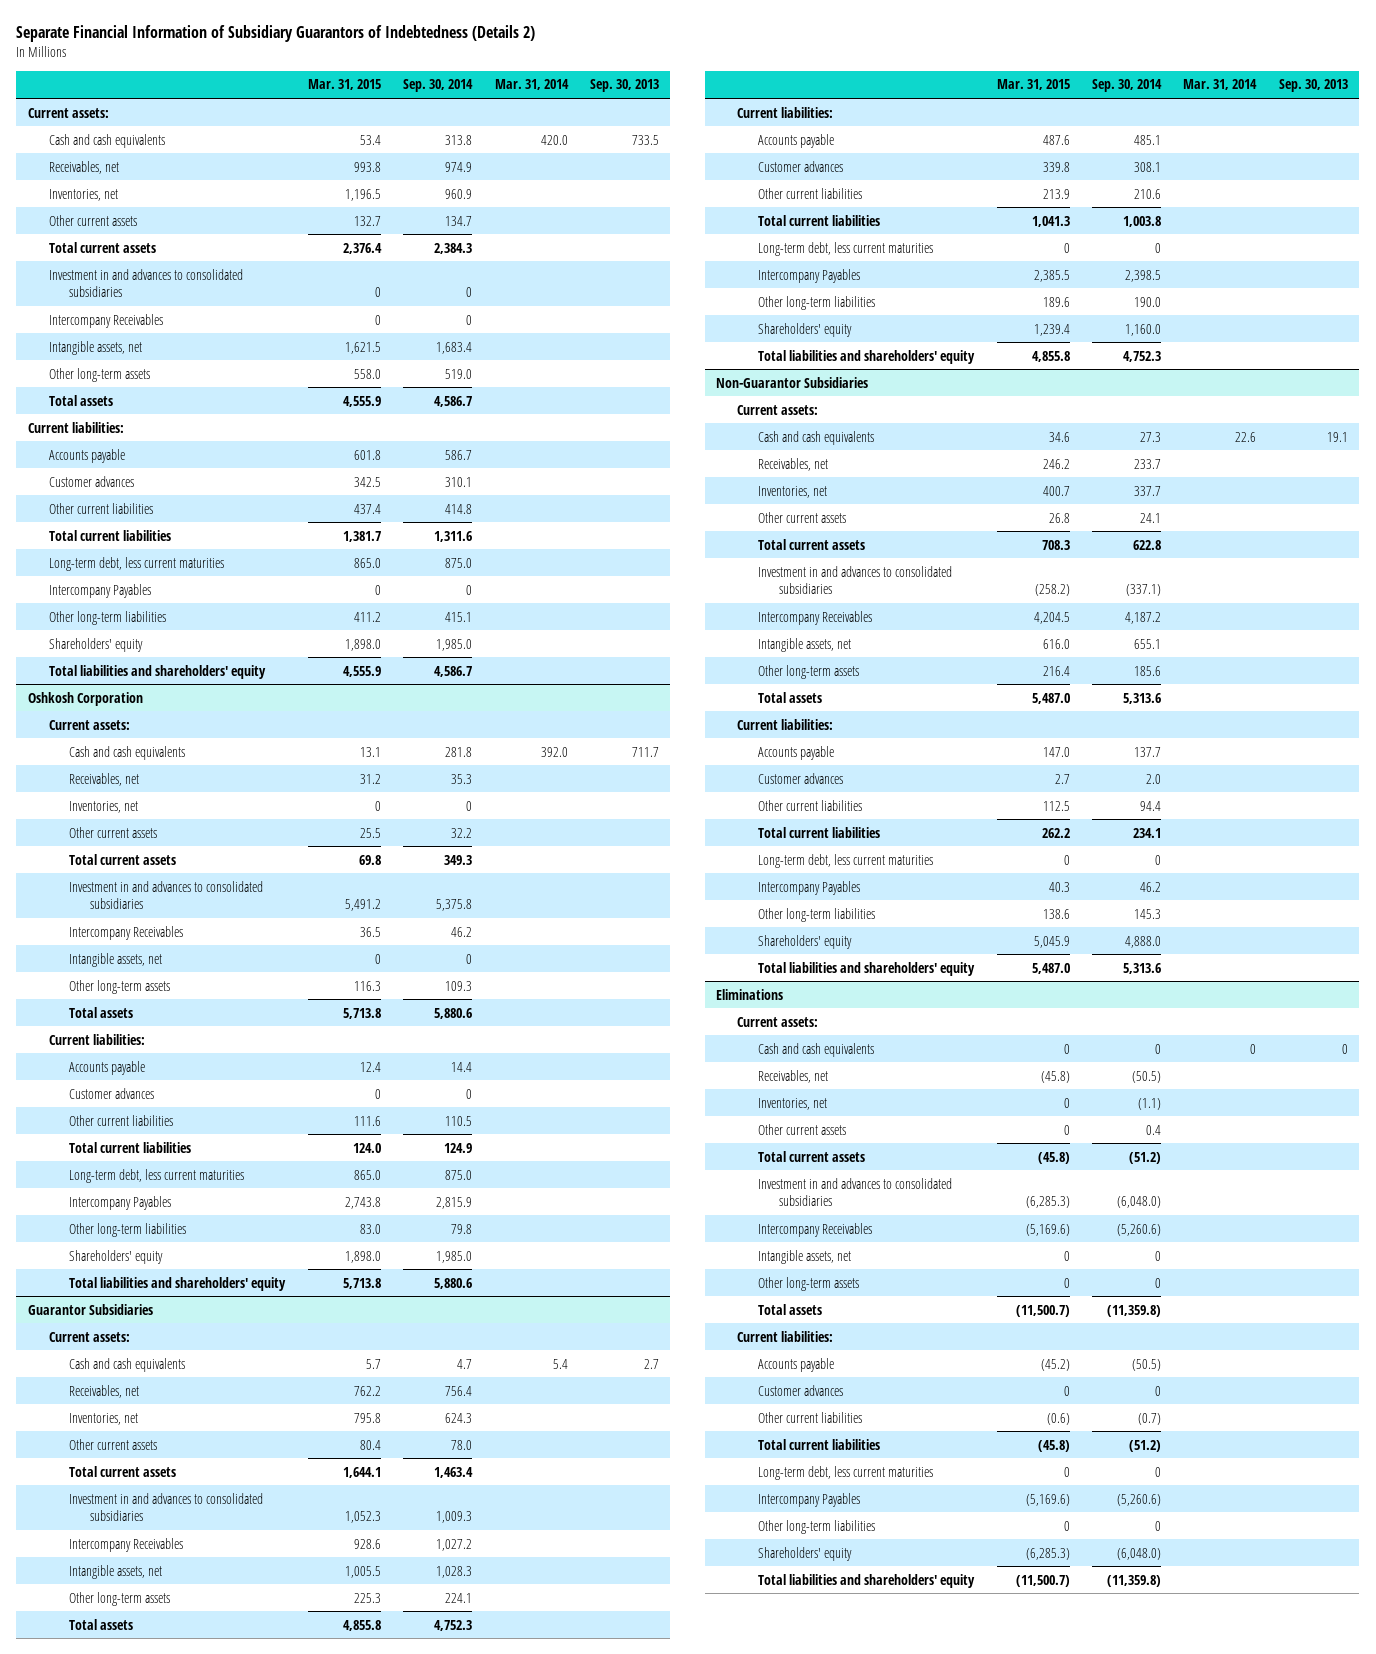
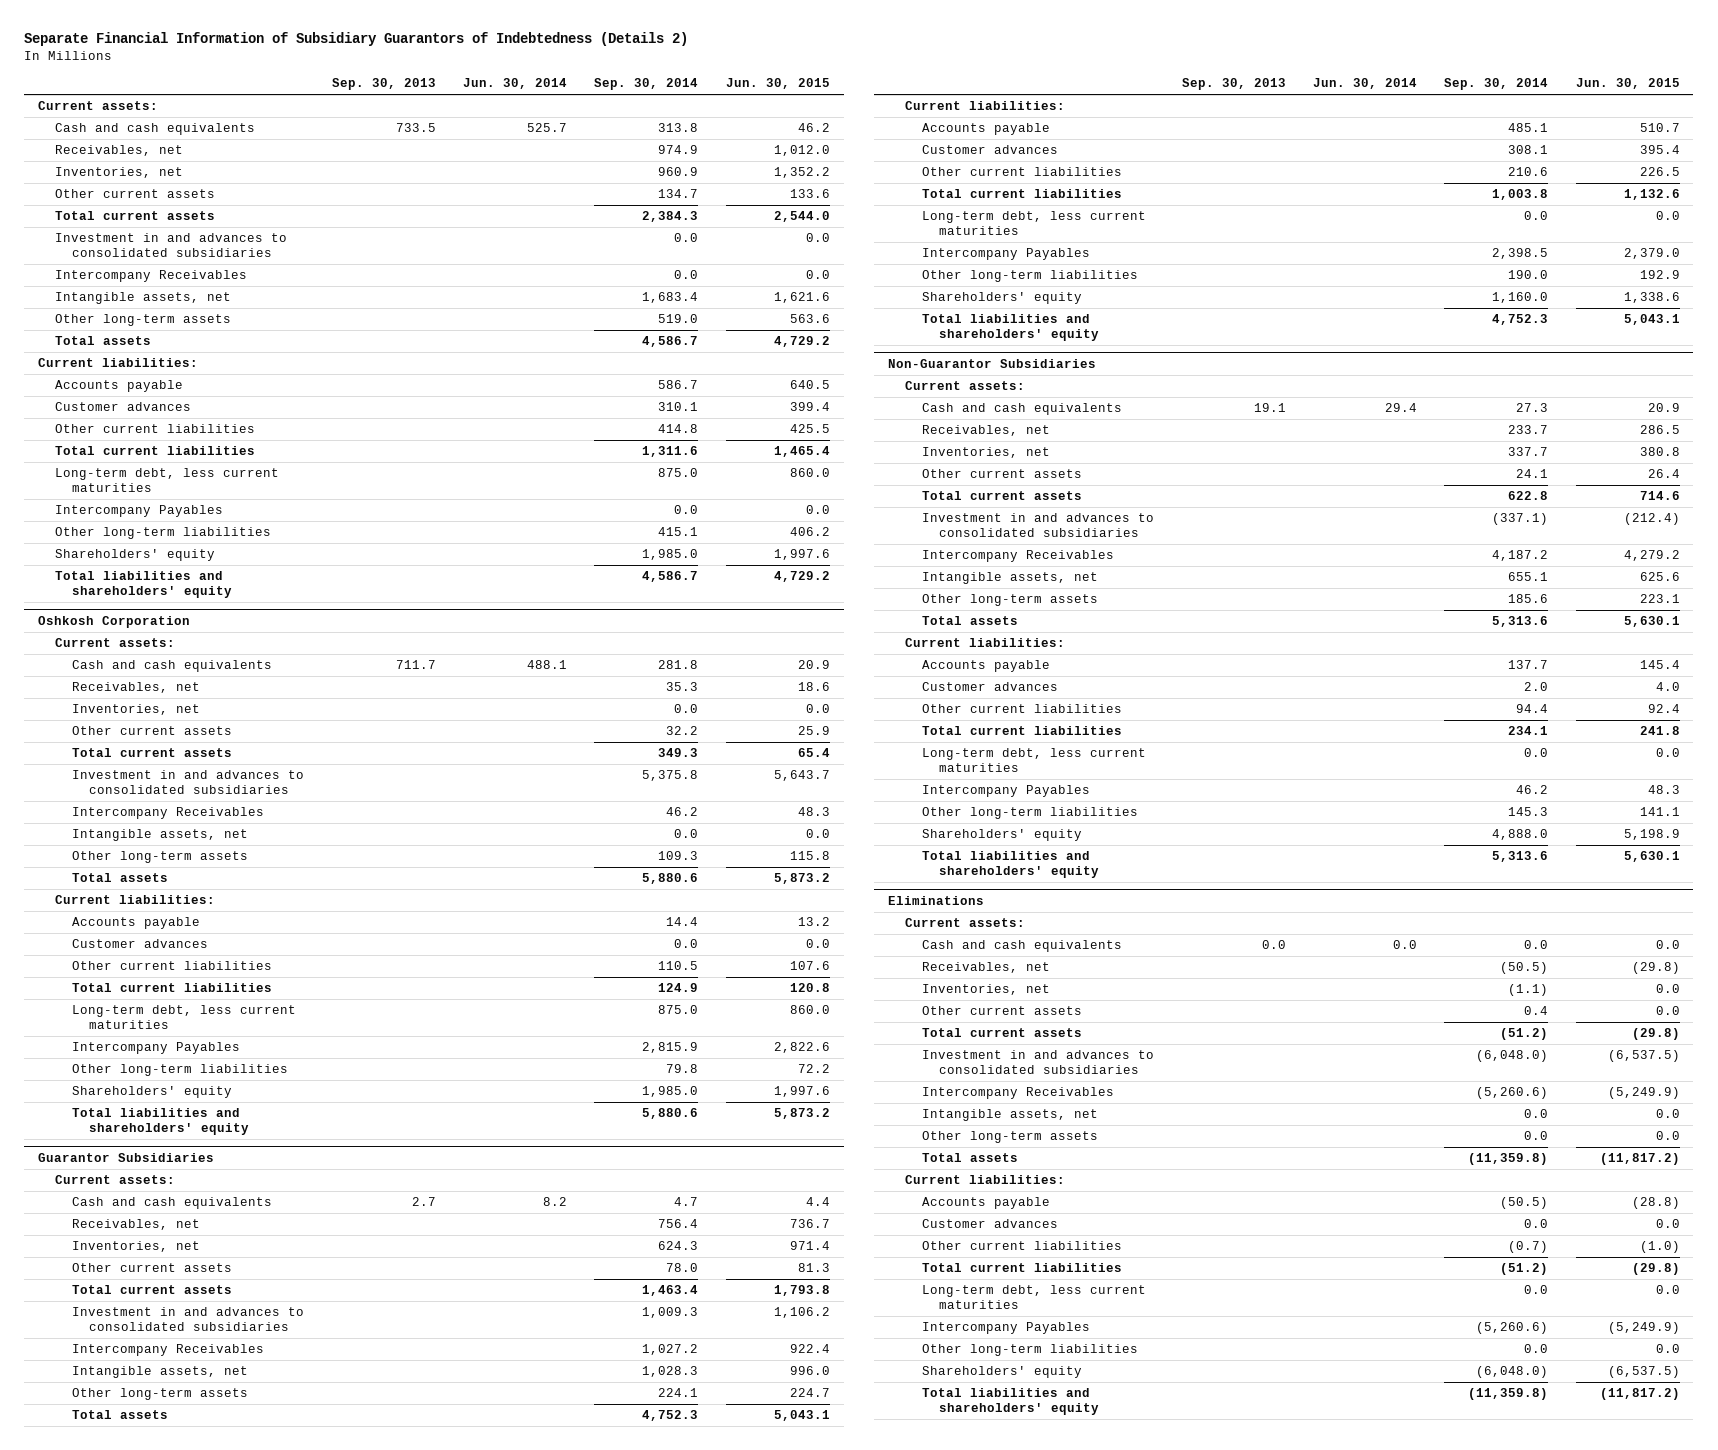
- | Mar. 31, 2015 | Sep. 30, 2014 | Mar. 31, 2014 | Sep. 30, 2013
+ | Sep. 30, 2013 | Jun. 30, 2014 | Sep. 30, 2014 | Jun. 30, 2015
- Investment in and advances to consolidated subsidiaries | 0 | 0 | |
- Intercompany Receivables | 0 | 0 | |
+ Investment in and advances to consolidated subsidiaries | | | 0.0 | 0.0
+ Intercompany Receivables | | | 0.0 | 0.0
- Intercompany Payables | 0 | 0 | |
+ Intercompany Payables | | | 0.0 | 0.0
@ Oshkosh Corporation
- Inventories, net | 0 | 0 | |
+ Inventories, net | | | 0.0 | 0.0
- Intangible assets, net | 0 | 0 | |
+ Intangible assets, net | | | 0.0 | 0.0
- Customer advances | 0 | 0 | |
+ Customer advances | | | 0.0 | 0.0
@ Guarantor Subsidiaries
- Long-term debt, less current maturities | 0 | 0 | |
+ Long-term debt, less current maturities | | | 0.0 | 0.0
@ Non-Guarantor Subsidiaries
- Long-term debt, less current maturities | 0 | 0 | |
+ Long-term debt, less current maturities | | | 0.0 | 0.0
@ Eliminations
- Cash and cash equivalents | 0 | 0 | 0 | 0
+ Cash and cash equivalents | 0.0 | 0.0 | 0.0 | 0.0
- Intangible assets, net | 0 | 0 | |
- Other long-term assets | 0 | 0 | |
+ Intangible assets, net | | | 0.0 | 0.0
+ Other long-term assets | | | 0.0 | 0.0
- Customer advances | 0 | 0 | |
+ Customer advances | | | 0.0 | 0.0
- Long-term debt, less current maturities | 0 | 0 | |
+ Long-term debt, less current maturities | | | 0.0 | 0.0
- Other long-term liabilities | 0 | 0 | |
+ Other long-term liabilities | | | 0.0 | 0.0

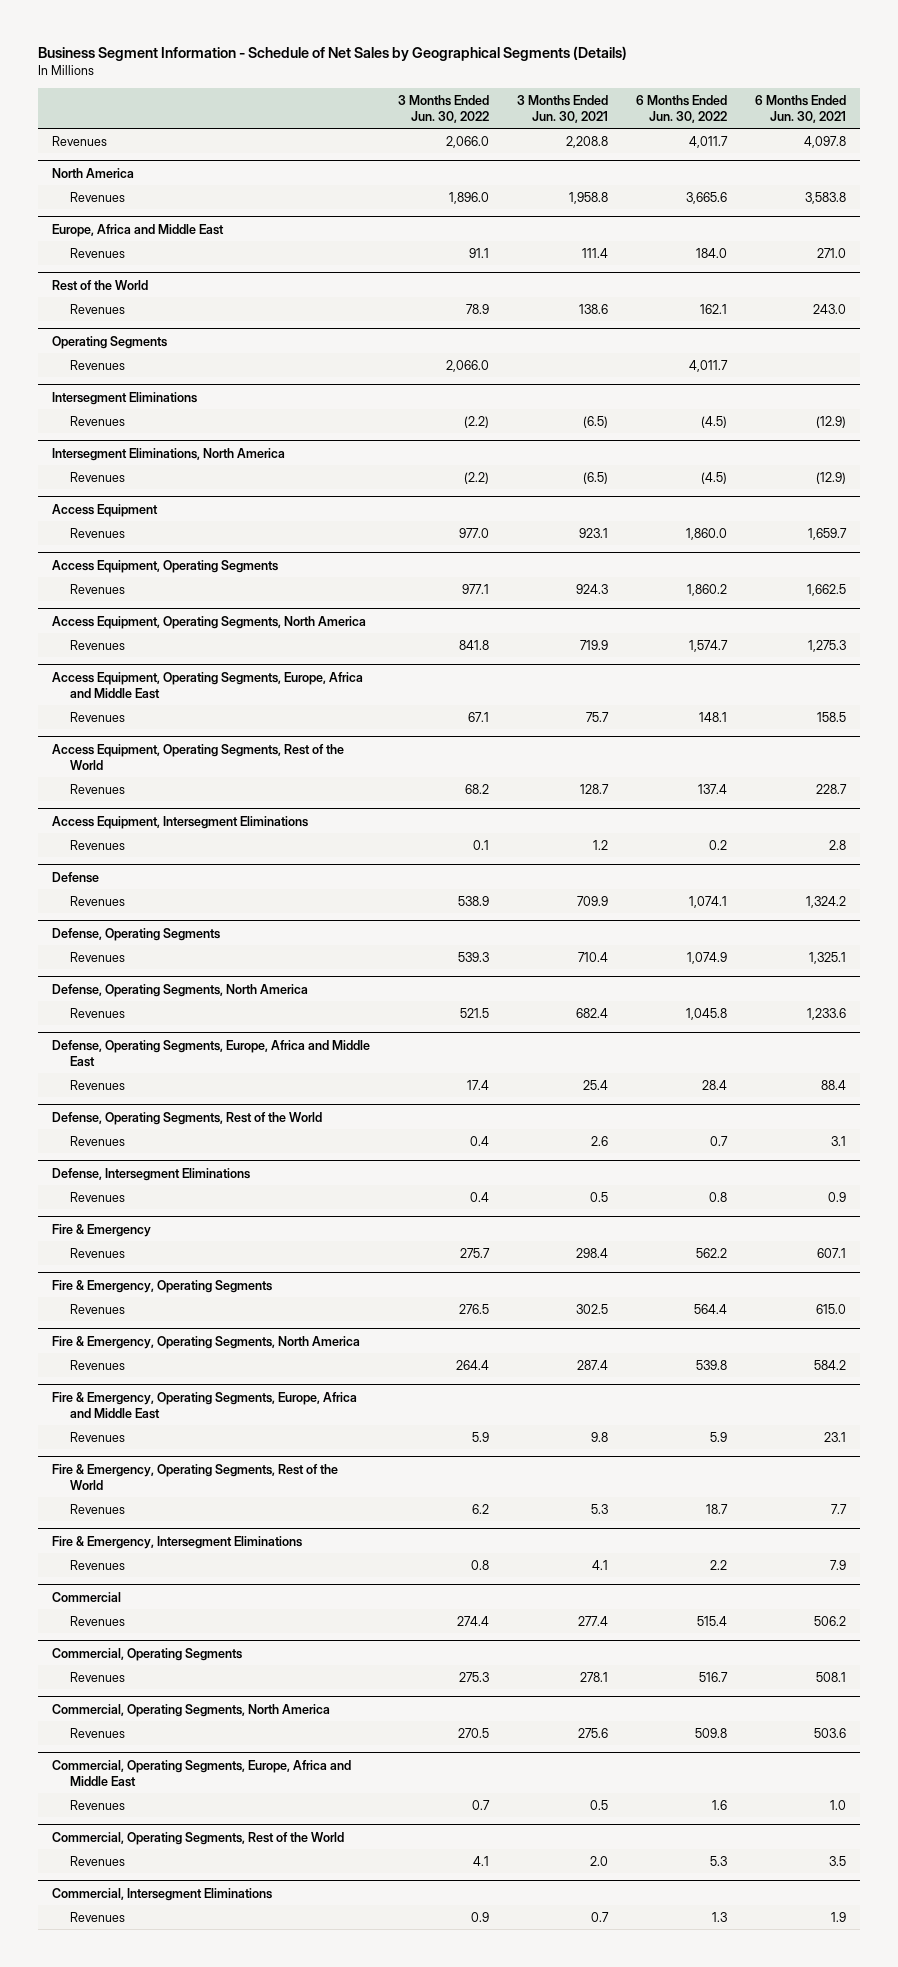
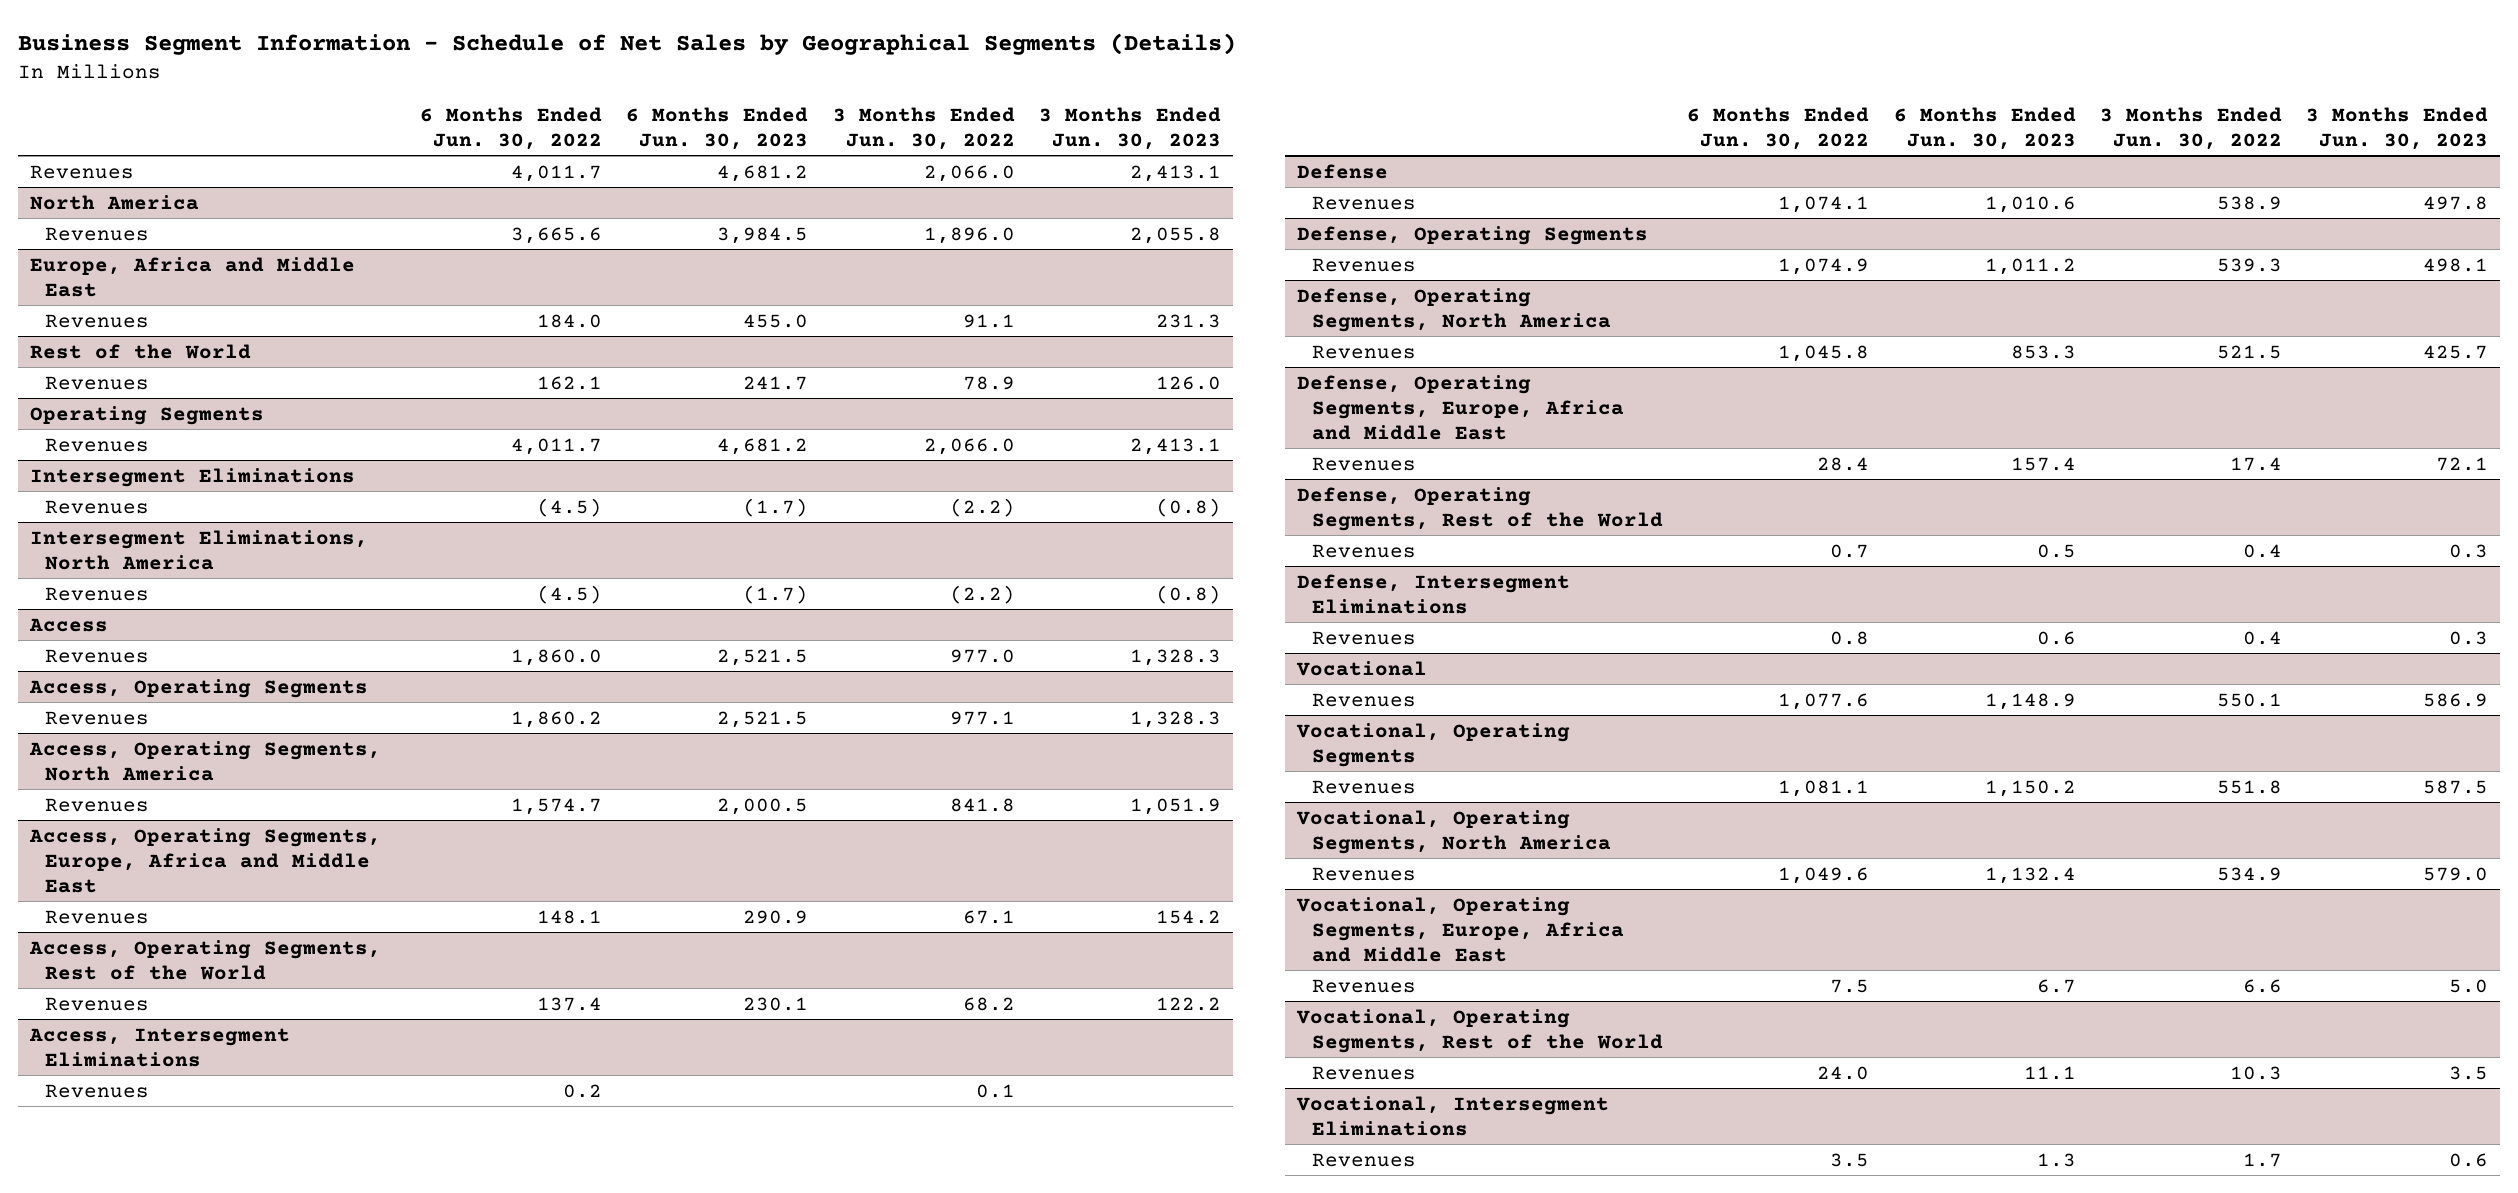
- | 3 Months Ended Jun. 30, 2022 | 3 Months Ended Jun. 30, 2021 | 6 Months Ended Jun. 30, 2022 | 6 Months Ended Jun. 30, 2021
+ | 6 Months Ended Jun. 30, 2022 | 6 Months Ended Jun. 30, 2023 | 3 Months Ended Jun. 30, 2022 | 3 Months Ended Jun. 30, 2023
- Access Equipment
+ Access
- Access Equipment, Operating Segments
+ Access, Operating Segments
- Access Equipment, Operating Segments, North America
+ Access, Operating Segments, North America
- Access Equipment, Operating Segments, Europe, Africa and Middle East
+ Access, Operating Segments, Europe, Africa and Middle East
- Access Equipment, Operating Segments, Rest of the World
+ Access, Operating Segments, Rest of the World
- Access Equipment, Intersegment Eliminations
+ Access, Intersegment Eliminations
- Fire & Emergency
- Revenues | 275.7 | 298.4 | 562.2 | 607.1
- Fire & Emergency, Operating Segments
- Revenues | 276.5 | 302.5 | 564.4 | 615.0
- Fire & Emergency, Operating Segments, North America
- Revenues | 264.4 | 287.4 | 539.8 | 584.2
- Fire & Emergency, Operating Segments, Europe, Africa and Middle East
- Revenues | 5.9 | 9.8 | 5.9 | 23.1
- Fire & Emergency, Operating Segments, Rest of the World
- Revenues | 6.2 | 5.3 | 18.7 | 7.7
- Fire & Emergency, Intersegment Eliminations
- Revenues | 0.8 | 4.1 | 2.2 | 7.9
- Commercial
- Revenues | 274.4 | 277.4 | 515.4 | 506.2
- Commercial, Operating Segments
- Revenues | 275.3 | 278.1 | 516.7 | 508.1
- Commercial, Operating Segments, North America
- Revenues | 270.5 | 275.6 | 509.8 | 503.6
- Commercial, Operating Segments, Europe, Africa and Middle East
- Revenues | 0.7 | 0.5 | 1.6 | 1.0
- Commercial, Operating Segments, Rest of the World
- Revenues | 4.1 | 2.0 | 5.3 | 3.5
- Commercial, Intersegment Eliminations
- Revenues | 0.9 | 0.7 | 1.3 | 1.9
+ Vocational
+ Revenues | 1,077.6 | 1,148.9 | 550.1 | 586.9
+ Vocational, Operating Segments
+ Revenues | 1,081.1 | 1,150.2 | 551.8 | 587.5
+ Vocational, Operating Segments, North America
+ Revenues | 1,049.6 | 1,132.4 | 534.9 | 579.0
+ Vocational, Operating Segments, Europe, Africa and Middle East
+ Revenues | 7.5 | 6.7 | 6.6 | 5.0
+ Vocational, Operating Segments, Rest of the World
+ Revenues | 24.0 | 11.1 | 10.3 | 3.5
+ Vocational, Intersegment Eliminations
+ Revenues | 3.5 | 1.3 | 1.7 | 0.6

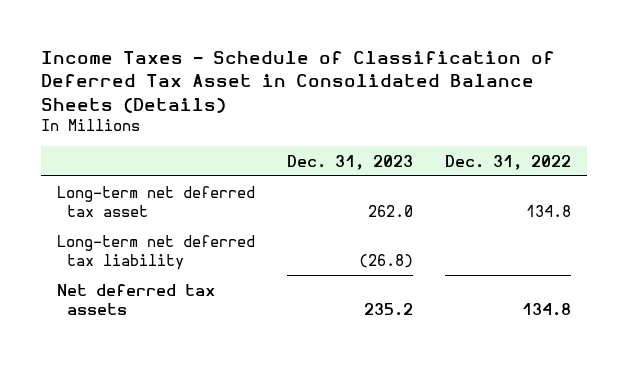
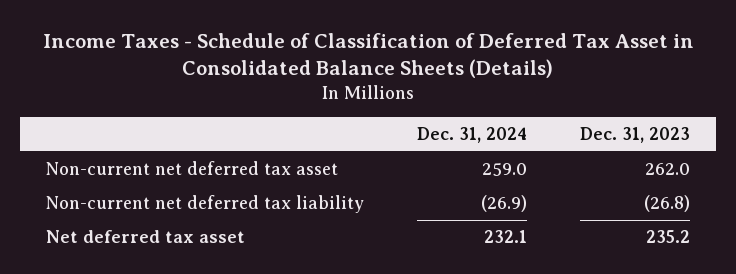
- | Dec. 31, 2023 | Dec. 31, 2022
+ | Dec. 31, 2024 | Dec. 31, 2023
- Long-term net deferred tax asset | 262.0 | 134.8
- Long-term net deferred tax liability | (26.8) |
- Net deferred tax assets | 235.2 | 134.8
+ Non-current net deferred tax asset | 259.0 | 262.0
+ Non-current net deferred tax liability | (26.9) | (26.8)
+ Net deferred tax asset | 232.1 | 235.2

